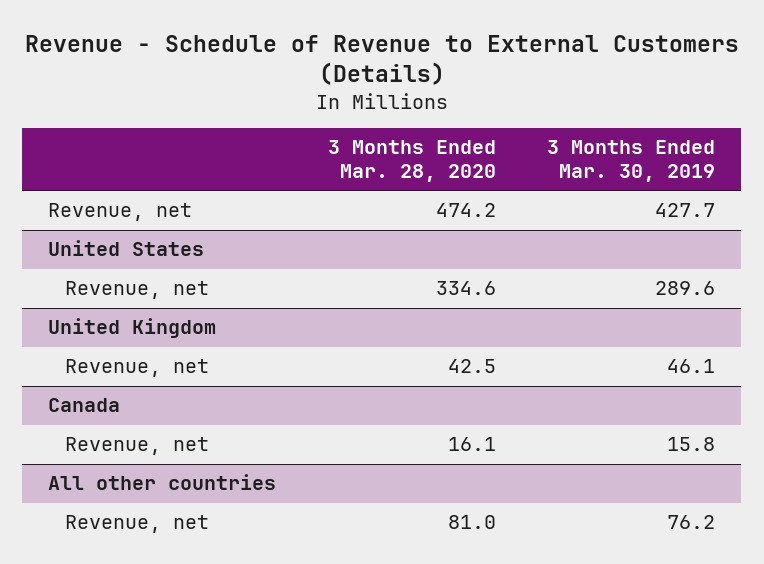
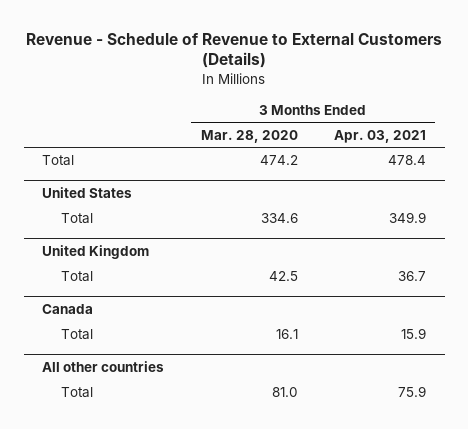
- | 3 Months Ended Mar. 28, 2020 | 3 Months Ended Mar. 30, 2019
+ | 3 Months Ended Mar. 28, 2020 | 3 Months Ended Apr. 03, 2021
- Revenue, net | 474.2 | 427.7
+ Total | 474.2 | 478.4
@ United States
- Revenue, net | 334.6 | 289.6
+ Total | 334.6 | 349.9
@ United Kingdom
- Revenue, net | 42.5 | 46.1
+ Total | 42.5 | 36.7
@ Canada
- Revenue, net | 16.1 | 15.8
+ Total | 16.1 | 15.9
@ All other countries
- Revenue, net | 81.0 | 76.2
+ Total | 81.0 | 75.9

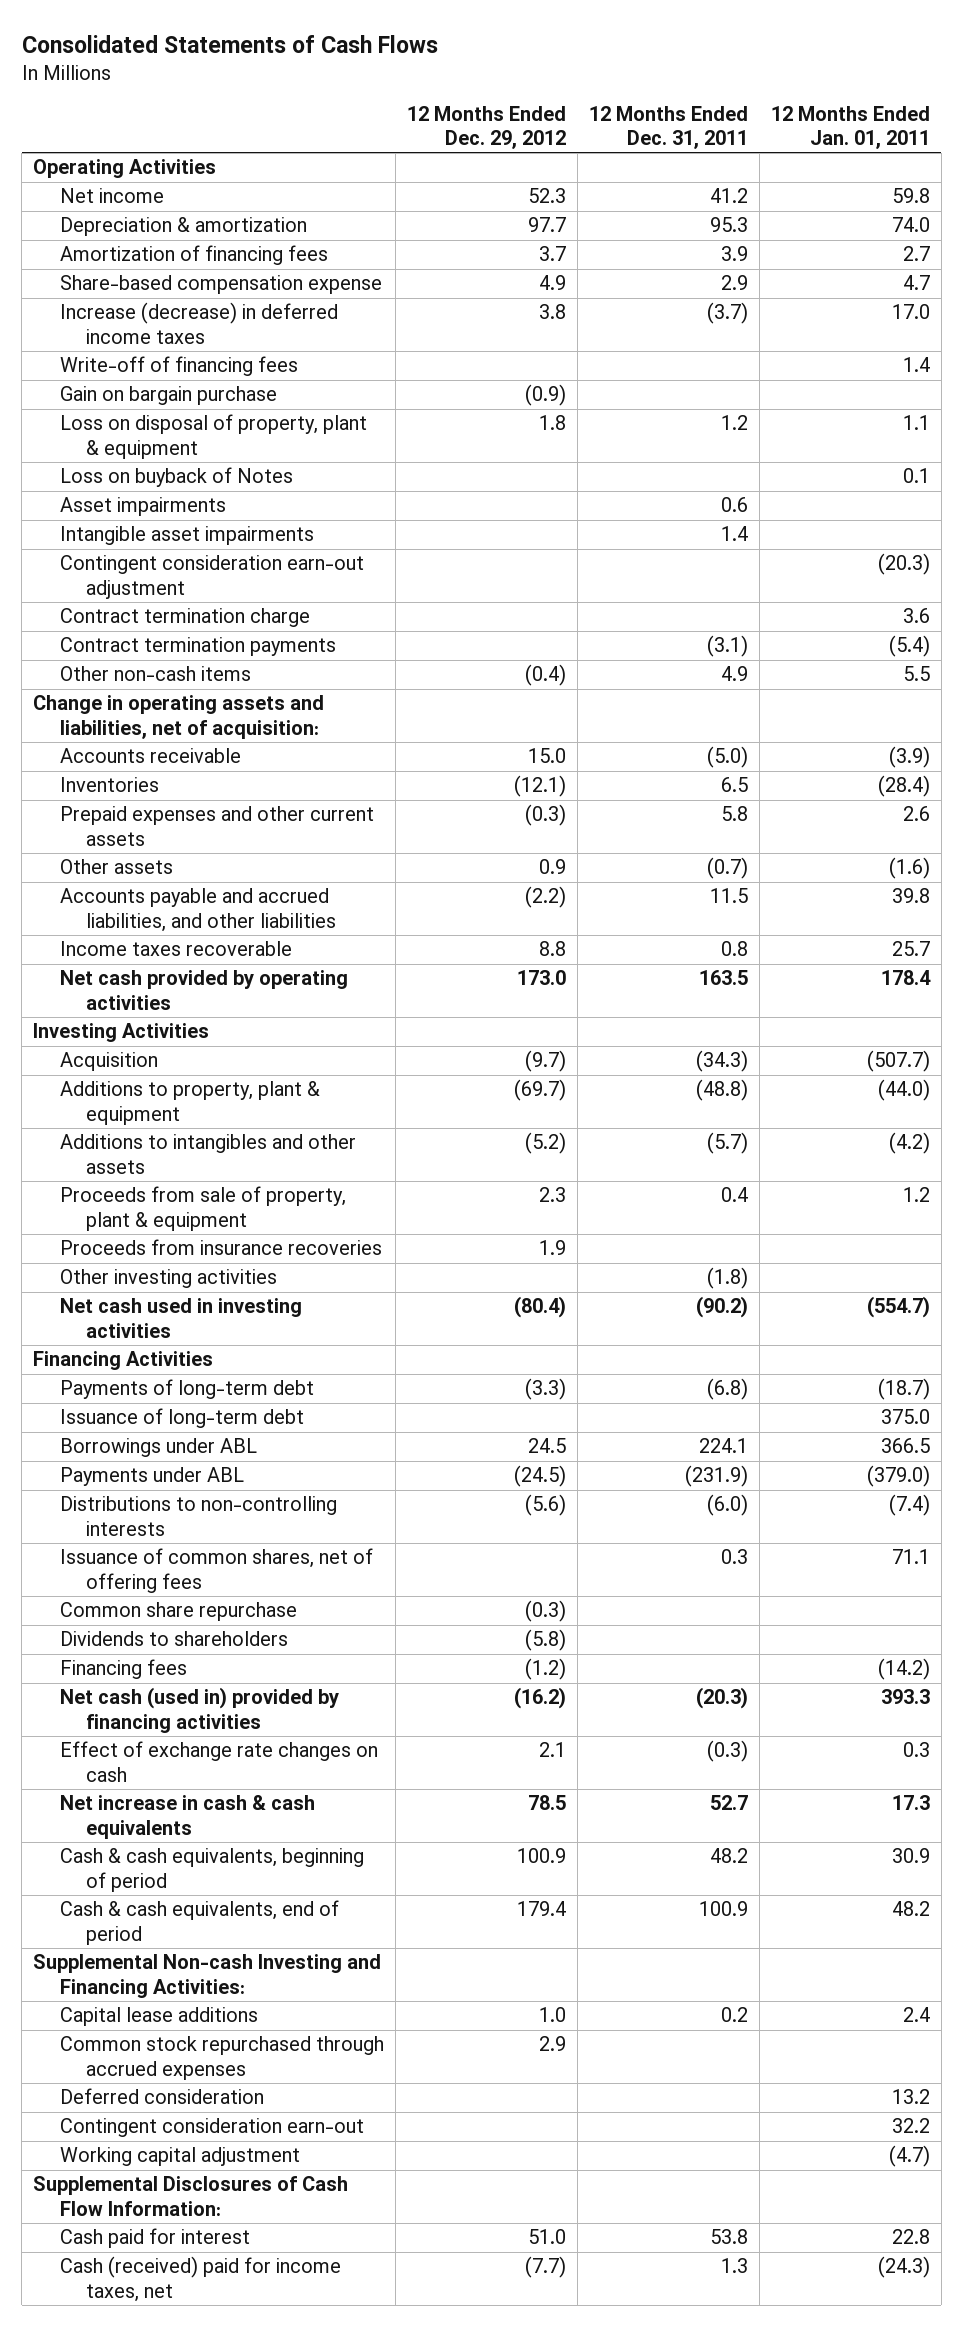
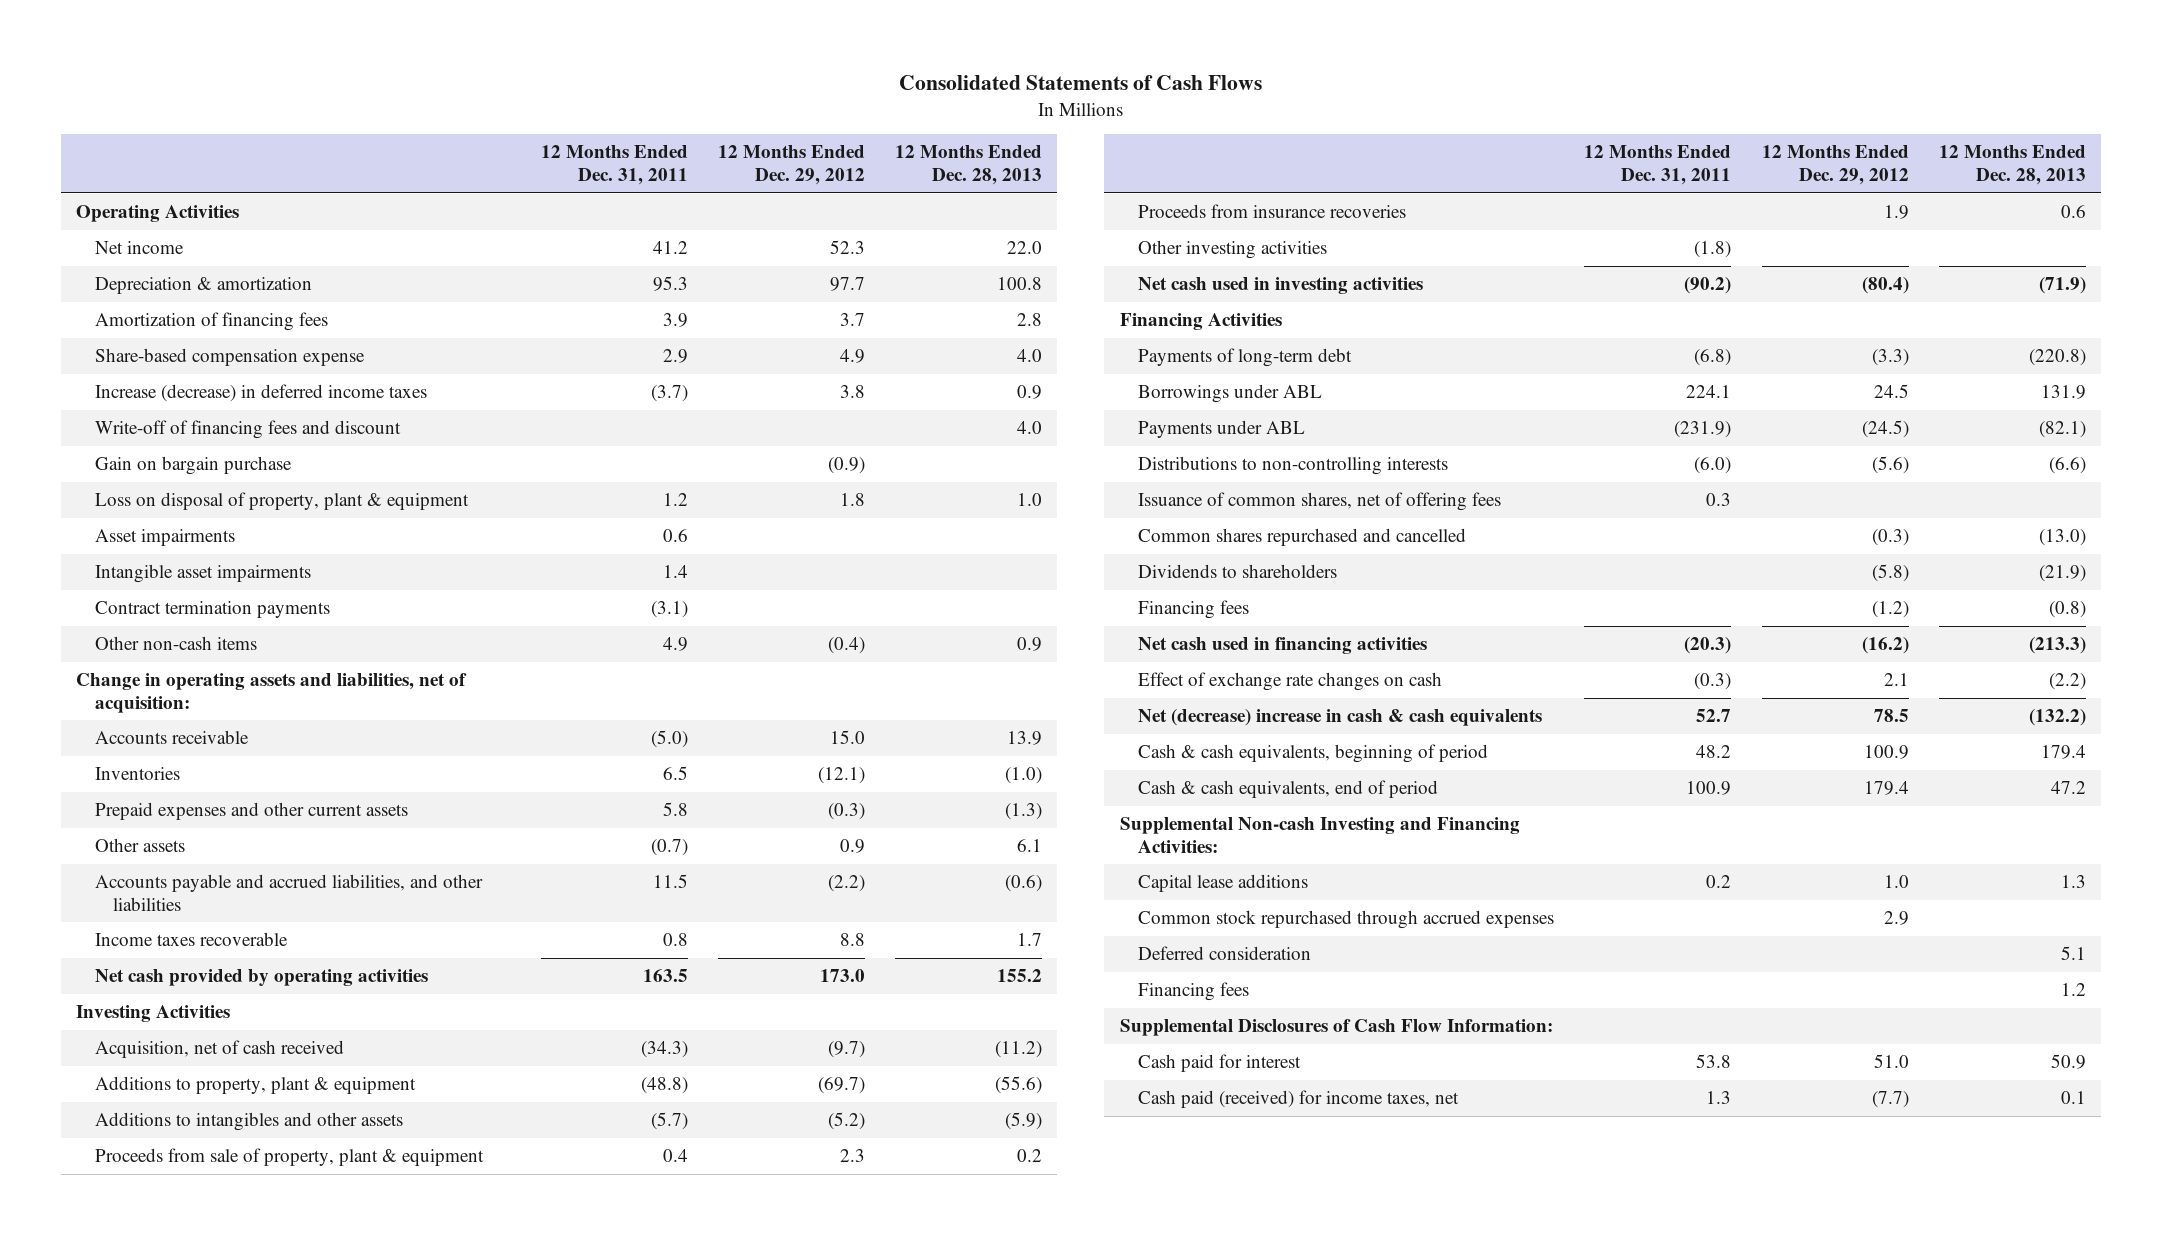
- | 12 Months Ended Dec. 29, 2012 | 12 Months Ended Dec. 31, 2011 | 12 Months Ended Jan. 01, 2011
+ | 12 Months Ended Dec. 31, 2011 | 12 Months Ended Dec. 29, 2012 | 12 Months Ended Dec. 28, 2013
- Write-off of financing fees | | | 1.4
+ Write-off of financing fees and discount | | | 4.0
- Loss on buyback of Notes | | | 0.1
- Contingent consideration earn-out adjustment | | | (20.3)
- Contract termination charge | | | 3.6
- Acquisition | (9.7) | (34.3) | (507.7)
+ Acquisition, net of cash received | (34.3) | (9.7) | (11.2)
- Issuance of long-term debt | | | 375.0
- Common share repurchase | (0.3) | |
+ Common shares repurchased and cancelled | | (0.3) | (13.0)
- Net cash (used in) provided by financing activities | (16.2) | (20.3) | 393.3
+ Net cash used in financing activities | (20.3) | (16.2) | (213.3)
- Net increase in cash & cash equivalents | 78.5 | 52.7 | 17.3
+ Net (decrease) increase in cash & cash equivalents | 52.7 | 78.5 | (132.2)
- Contingent consideration earn-out | | | 32.2
- Working capital adjustment | | | (4.7)
+ Financing fees | | | 1.2
- Cash (received) paid for income taxes, net | (7.7) | 1.3 | (24.3)
+ Cash paid (received) for income taxes, net | 1.3 | (7.7) | 0.1

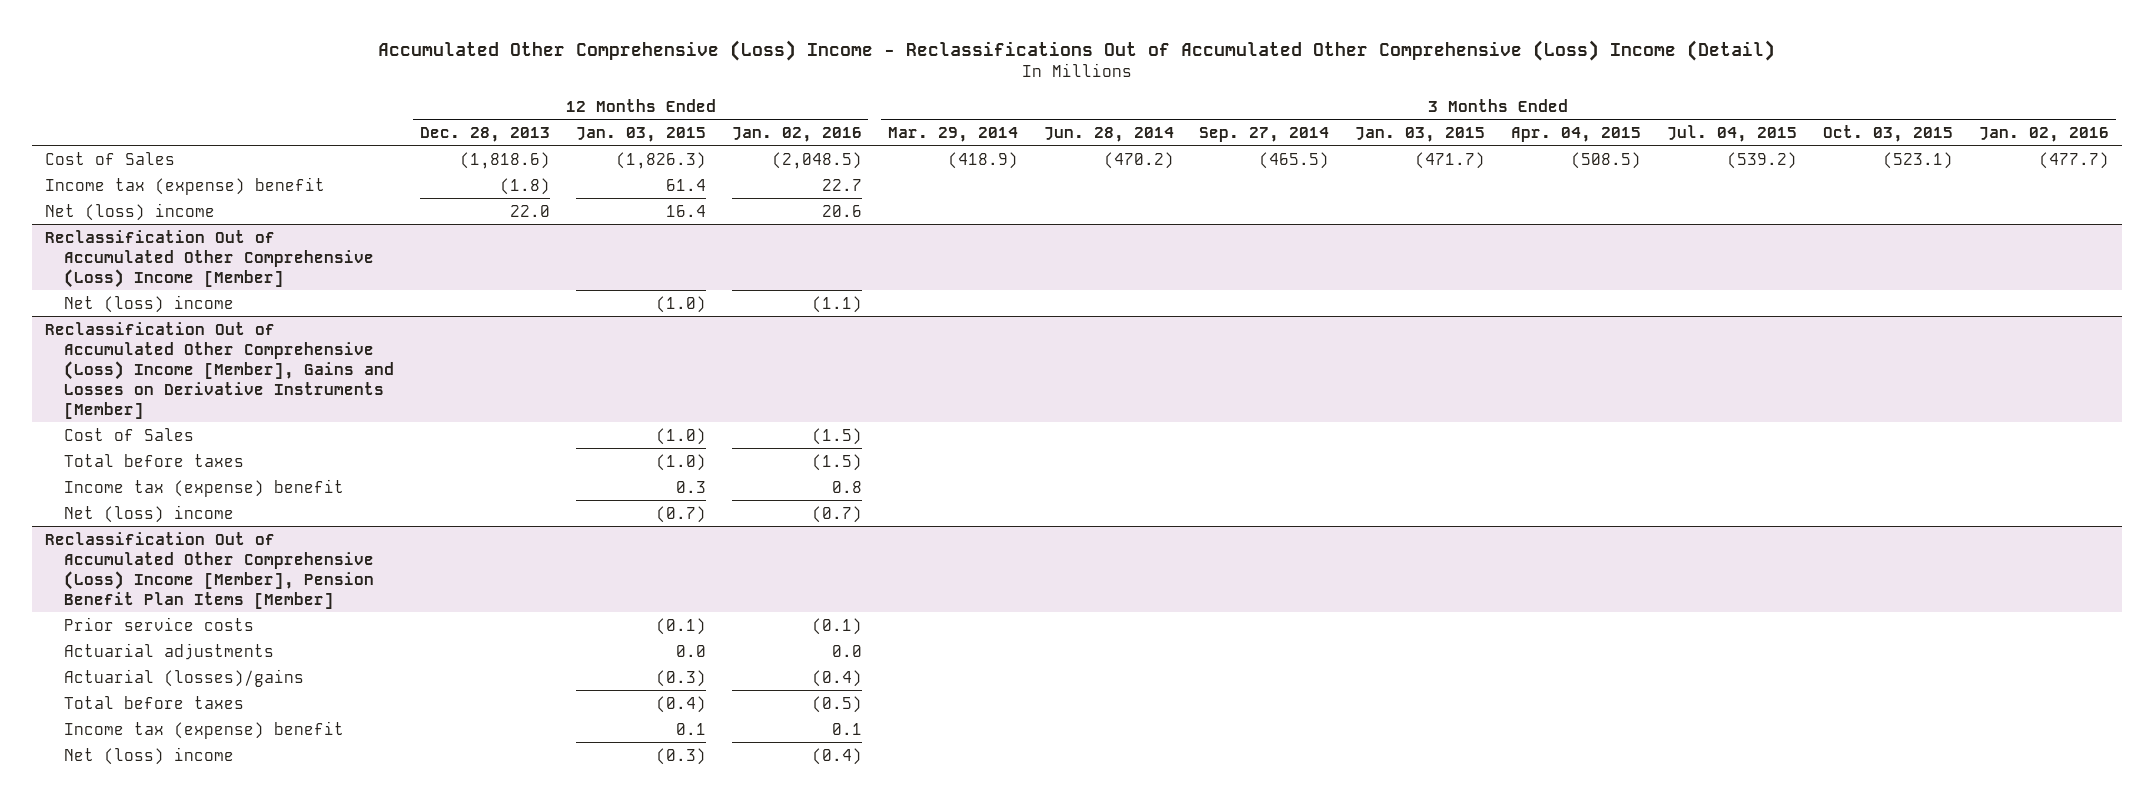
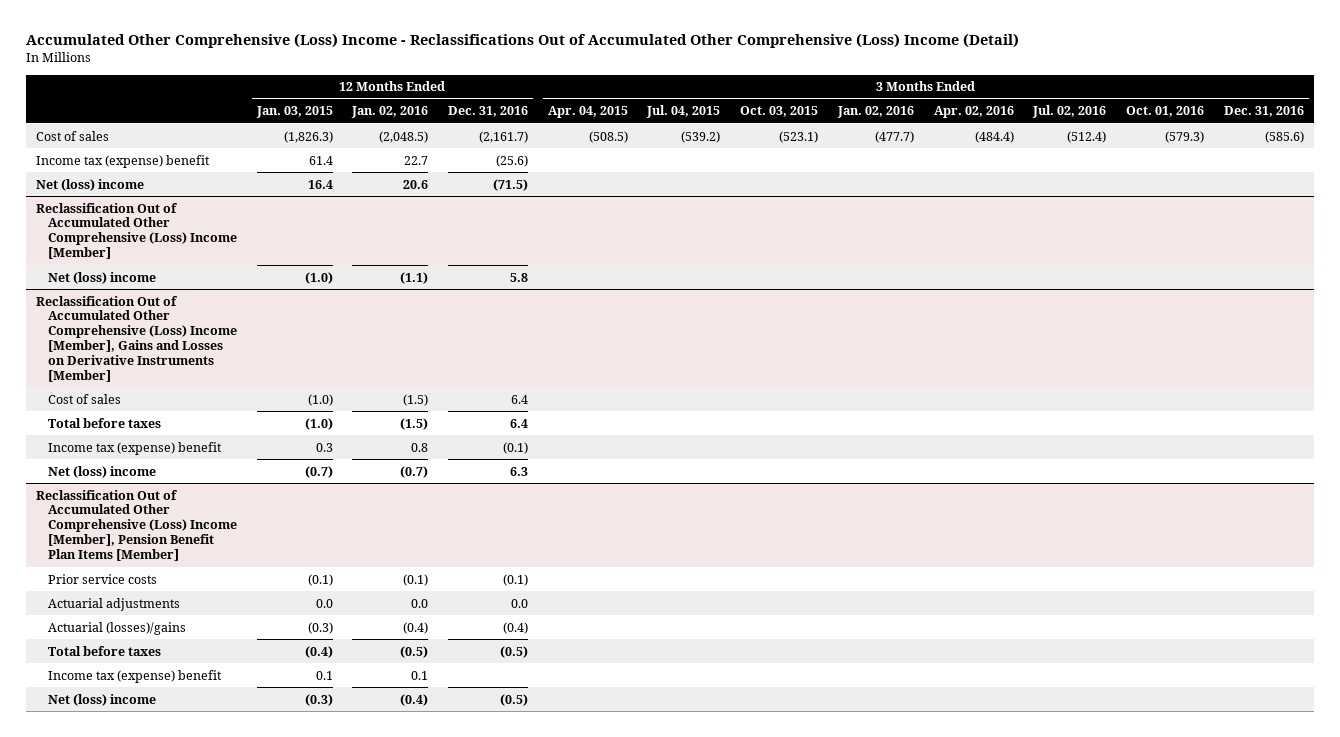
- | 12 Months Ended Dec. 28, 2013 | 12 Months Ended Jan. 03, 2015 | 12 Months Ended Jan. 02, 2016 | 3 Months Ended Mar. 29, 2014 | 3 Months Ended Jun. 28, 2014 | 3 Months Ended Sep. 27, 2014 | 3 Months Ended Jan. 03, 2015 | 3 Months Ended Apr. 04, 2015 | 3 Months Ended Jul. 04, 2015 | 3 Months Ended Oct. 03, 2015 | 3 Months Ended Jan. 02, 2016
+ | 12 Months Ended Jan. 03, 2015 | 12 Months Ended Jan. 02, 2016 | 12 Months Ended Dec. 31, 2016 | 3 Months Ended Apr. 04, 2015 | 3 Months Ended Jul. 04, 2015 | 3 Months Ended Oct. 03, 2015 | 3 Months Ended Jan. 02, 2016 | 3 Months Ended Apr. 02, 2016 | 3 Months Ended Jul. 02, 2016 | 3 Months Ended Oct. 01, 2016 | 3 Months Ended Dec. 31, 2016
- Cost of Sales | (1,818.6) | (1,826.3) | (2,048.5) | (418.9) | (470.2) | (465.5) | (471.7) | (508.5) | (539.2) | (523.1) | (477.7)
+ Cost of sales | (1,826.3) | (2,048.5) | (2,161.7) | (508.5) | (539.2) | (523.1) | (477.7) | (484.4) | (512.4) | (579.3) | (585.6)
@ Reclassification Out of Accumulated Other Comprehensive (Loss) Income [Member], Gains and Losses on Derivative Instruments [Member]
- Cost of Sales | | (1.0) | (1.5) | | | | | | | |
+ Cost of sales | (1.0) | (1.5) | 6.4 | | | | | | | |

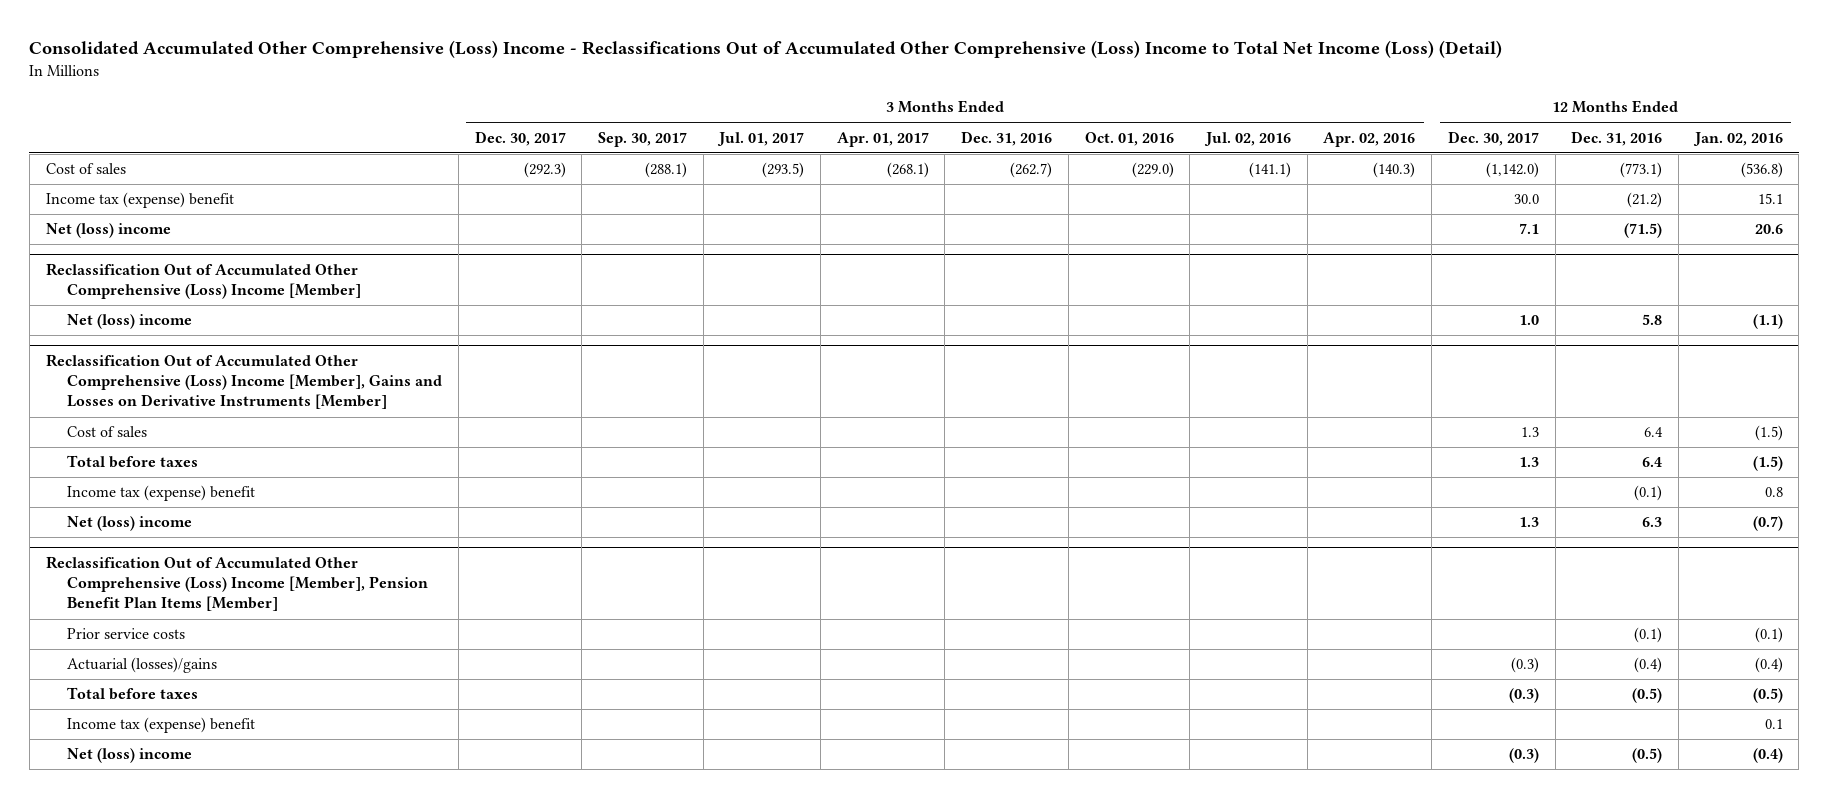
- Accumulated Other Comprehensive (Loss) Income - Reclassifications Out of Accumulated Other Comprehensive (Loss) Income (Detail)
+ Consolidated Accumulated Other Comprehensive (Loss) Income - Reclassifications Out of Accumulated Other Comprehensive (Loss) Income to Total Net Income (Loss) (Detail)
- | 12 Months Ended Jan. 03, 2015 | 12 Months Ended Jan. 02, 2016 | 12 Months Ended Dec. 31, 2016 | 3 Months Ended Apr. 04, 2015 | 3 Months Ended Jul. 04, 2015 | 3 Months Ended Oct. 03, 2015 | 3 Months Ended Jan. 02, 2016 | 3 Months Ended Apr. 02, 2016 | 3 Months Ended Jul. 02, 2016 | 3 Months Ended Oct. 01, 2016 | 3 Months Ended Dec. 31, 2016
+ | 3 Months Ended Dec. 30, 2017 | 3 Months Ended Sep. 30, 2017 | 3 Months Ended Jul. 01, 2017 | 3 Months Ended Apr. 01, 2017 | 3 Months Ended Dec. 31, 2016 | 3 Months Ended Oct. 01, 2016 | 3 Months Ended Jul. 02, 2016 | 3 Months Ended Apr. 02, 2016 | 12 Months Ended Dec. 30, 2017 | 12 Months Ended Dec. 31, 2016 | 12 Months Ended Jan. 02, 2016
- Cost of sales | (1,826.3) | (2,048.5) | (2,161.7) | (508.5) | (539.2) | (523.1) | (477.7) | (484.4) | (512.4) | (579.3) | (585.6)
- Income tax (expense) benefit | 61.4 | 22.7 | (25.6) | | | | | | | |
+ Cost of sales | (292.3) | (288.1) | (293.5) | (268.1) | (262.7) | (229.0) | (141.1) | (140.3) | (1,142.0) | (773.1) | (536.8)
+ Income tax (expense) benefit | | | | | | | | | 30.0 | (21.2) | 15.1
@ Reclassification Out of Accumulated Other Comprehensive (Loss) Income [Member], Pension Benefit Plan Items [Member]
- Actuarial adjustments | 0.0 | 0.0 | 0.0 | | | | | | | |

